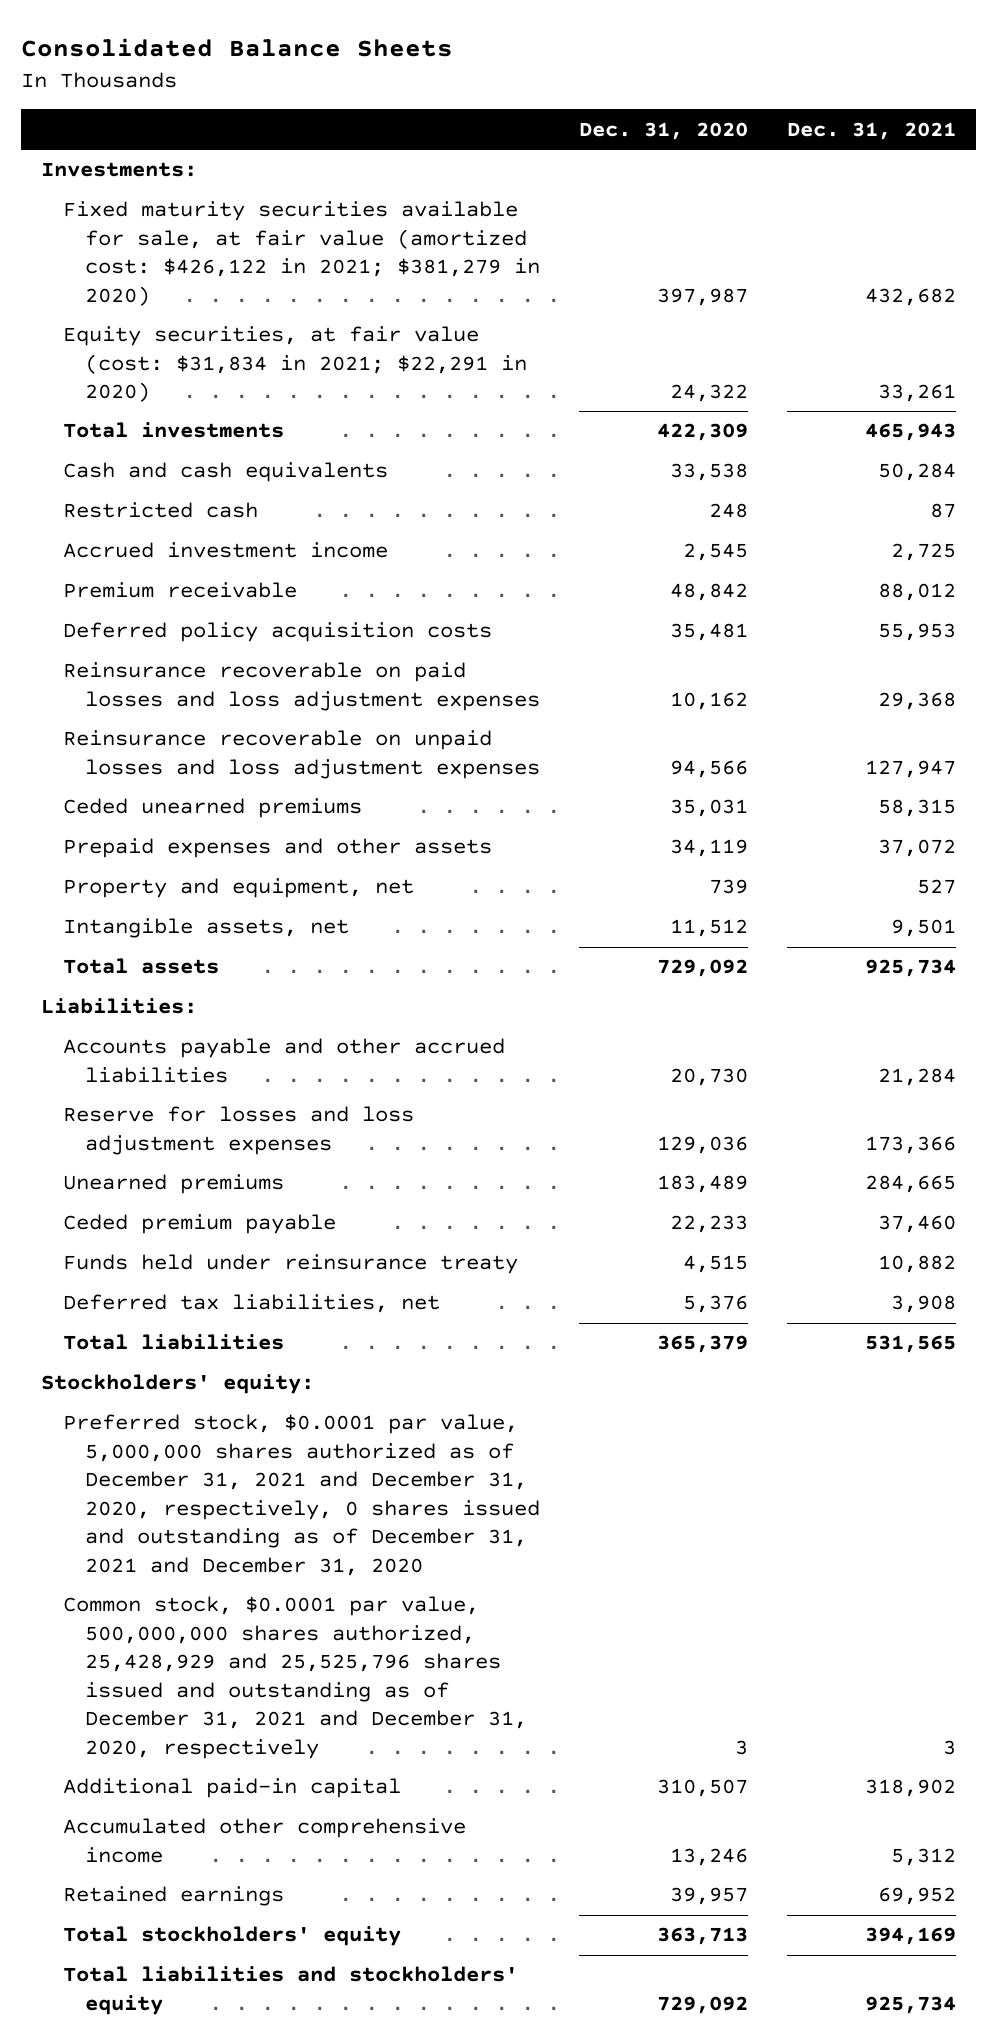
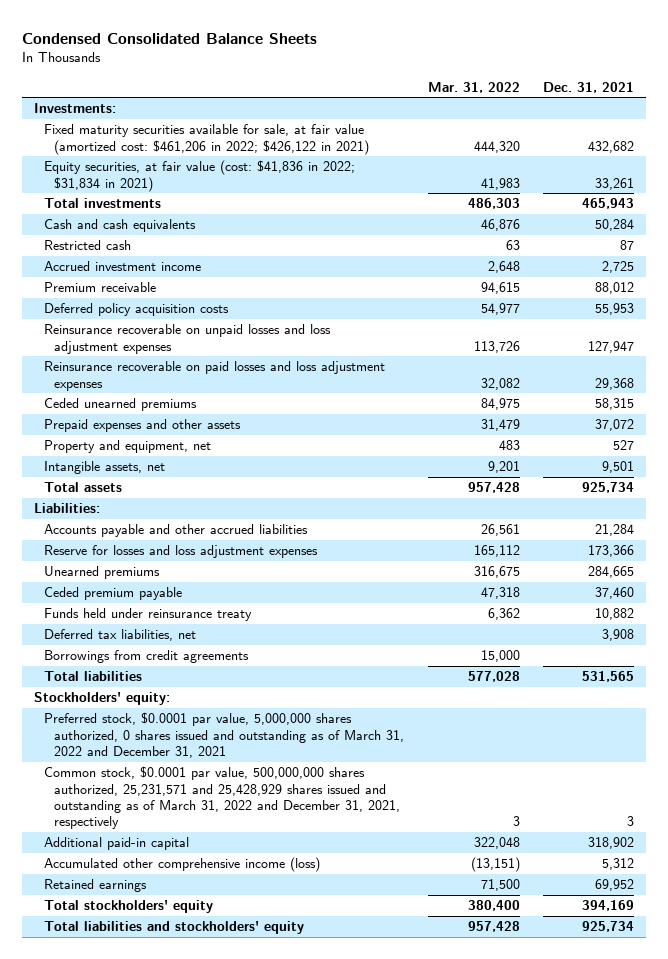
- Consolidated Balance Sheets
+ Condensed Consolidated Balance Sheets
- | Dec. 31, 2020 | Dec. 31, 2021
+ | Mar. 31, 2022 | Dec. 31, 2021
- Fixed maturity securities available for sale, at fair value (amortized cost: $426,122 in 2021; $381,279 in 2020) | 397,987 | 432,682
- Equity securities, at fair value (cost: $31,834 in 2021; $22,291 in 2020) | 24,322 | 33,261
+ Fixed maturity securities available for sale, at fair value (amortized cost: $461,206 in 2022; $426,122 in 2021) | 444,320 | 432,682
+ Equity securities, at fair value (cost: $41,836 in 2022; $31,834 in 2021) | 41,983 | 33,261
moved down: Reinsurance recoverable on paid losses and loss adjustment expenses | 32,082 | 29,368
+ Borrowings from credit agreements | 15,000 |
- Preferred stock, $0.0001 par value, 5,000,000 shares authorized as of December 31, 2021 and December 31, 2020, respectively, 0 shares issued and outstanding as of December 31, 2021 and December 31, 2020
- Common stock, $0.0001 par value, 500,000,000 shares authorized, 25,428,929 and 25,525,796 shares issued and outstanding as of December 31, 2021 and December 31, 2020, respectively | 3 | 3
+ Preferred stock, $0.0001 par value, 5,000,000 shares authorized, 0 shares issued and outstanding as of March 31, 2022 and December 31, 2021
+ Common stock, $0.0001 par value, 500,000,000 shares authorized, 25,231,571 and 25,428,929 shares issued and outstanding as of March 31, 2022 and December 31, 2021, respectively | 3 | 3
- Accumulated other comprehensive income | 13,246 | 5,312
+ Accumulated other comprehensive income (loss) | (13,151) | 5,312

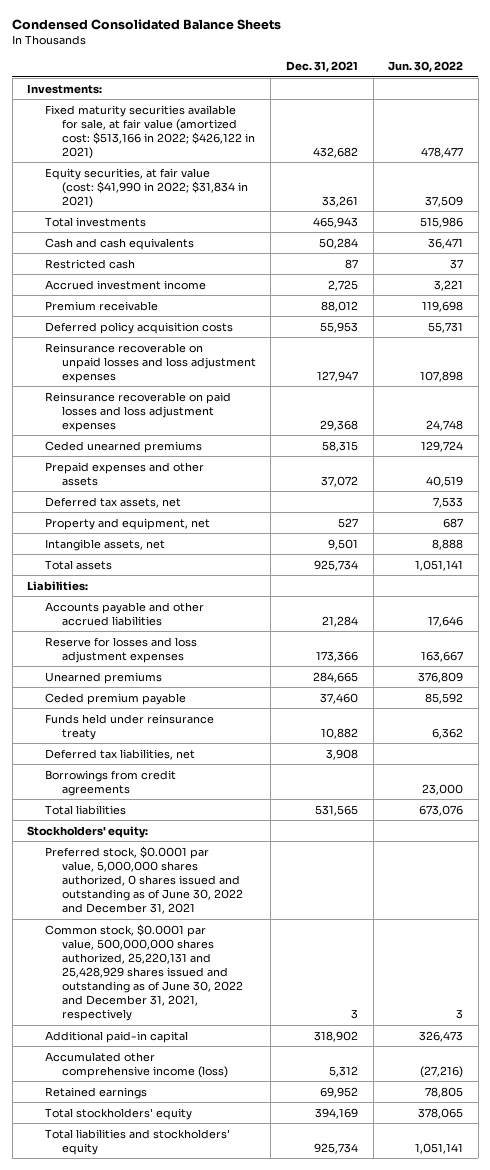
- | Mar. 31, 2022 | Dec. 31, 2021
+ | Dec. 31, 2021 | Jun. 30, 2022
- Fixed maturity securities available for sale, at fair value (amortized cost: $461,206 in 2022; $426,122 in 2021) | 444,320 | 432,682
- Equity securities, at fair value (cost: $41,836 in 2022; $31,834 in 2021) | 41,983 | 33,261
+ Fixed maturity securities available for sale, at fair value (amortized cost: $513,166 in 2022; $426,122 in 2021) | 432,682 | 478,477
+ Equity securities, at fair value (cost: $41,990 in 2022; $31,834 in 2021) | 33,261 | 37,509
+ Deferred tax assets, net | | 7,533
- Preferred stock, $0.0001 par value, 5,000,000 shares authorized, 0 shares issued and outstanding as of March 31, 2022 and December 31, 2021
- Common stock, $0.0001 par value, 500,000,000 shares authorized, 25,231,571 and 25,428,929 shares issued and outstanding as of March 31, 2022 and December 31, 2021, respectively | 3 | 3
+ Preferred stock, $0.0001 par value, 5,000,000 shares authorized, 0 shares issued and outstanding as of June 30, 2022 and December 31, 2021
+ Common stock, $0.0001 par value, 500,000,000 shares authorized, 25,220,131 and 25,428,929 shares issued and outstanding as of June 30, 2022 and December 31, 2021, respectively | 3 | 3

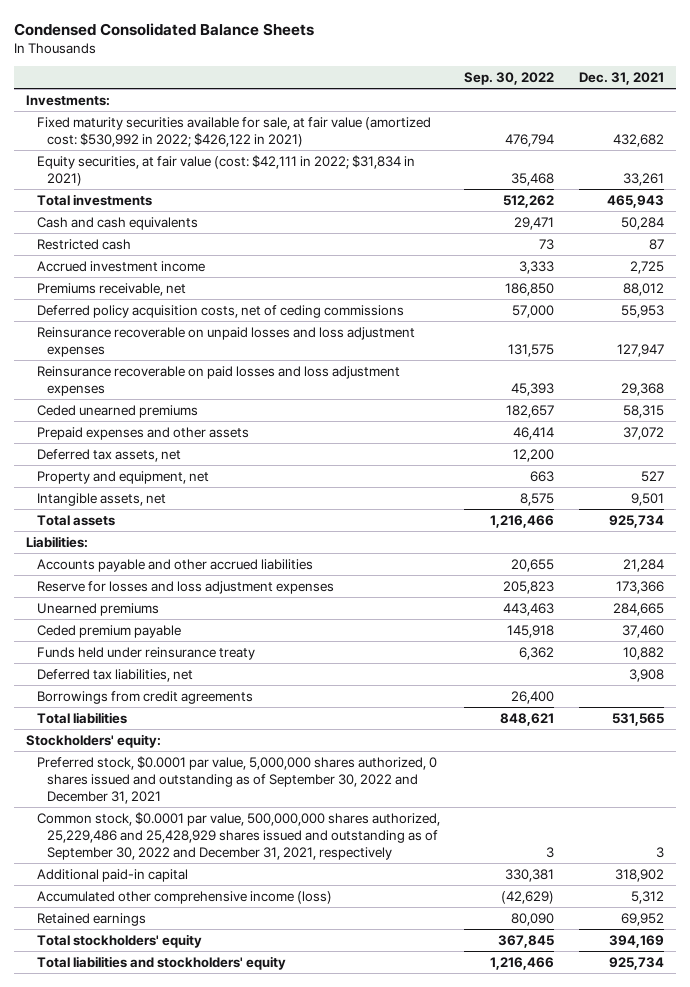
- | Dec. 31, 2021 | Jun. 30, 2022
+ | Sep. 30, 2022 | Dec. 31, 2021
- Fixed maturity securities available for sale, at fair value (amortized cost: $513,166 in 2022; $426,122 in 2021) | 432,682 | 478,477
- Equity securities, at fair value (cost: $41,990 in 2022; $31,834 in 2021) | 33,261 | 37,509
+ Fixed maturity securities available for sale, at fair value (amortized cost: $530,992 in 2022; $426,122 in 2021) | 476,794 | 432,682
+ Equity securities, at fair value (cost: $42,111 in 2022; $31,834 in 2021) | 35,468 | 33,261
- Premium receivable | 88,012 | 119,698
- Deferred policy acquisition costs | 55,953 | 55,731
+ Premiums receivable, net | 186,850 | 88,012
+ Deferred policy acquisition costs, net of ceding commissions | 57,000 | 55,953
- Preferred stock, $0.0001 par value, 5,000,000 shares authorized, 0 shares issued and outstanding as of June 30, 2022 and December 31, 2021
- Common stock, $0.0001 par value, 500,000,000 shares authorized, 25,220,131 and 25,428,929 shares issued and outstanding as of June 30, 2022 and December 31, 2021, respectively | 3 | 3
+ Preferred stock, $0.0001 par value, 5,000,000 shares authorized, 0 shares issued and outstanding as of September 30, 2022 and December 31, 2021
+ Common stock, $0.0001 par value, 500,000,000 shares authorized, 25,229,486 and 25,428,929 shares issued and outstanding as of September 30, 2022 and December 31, 2021, respectively | 3 | 3

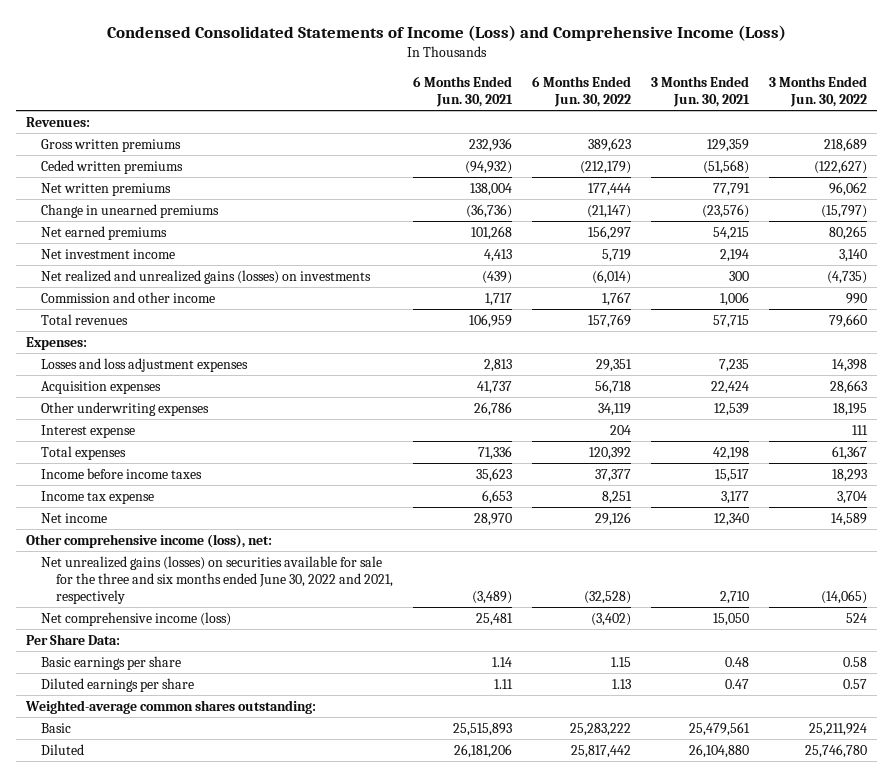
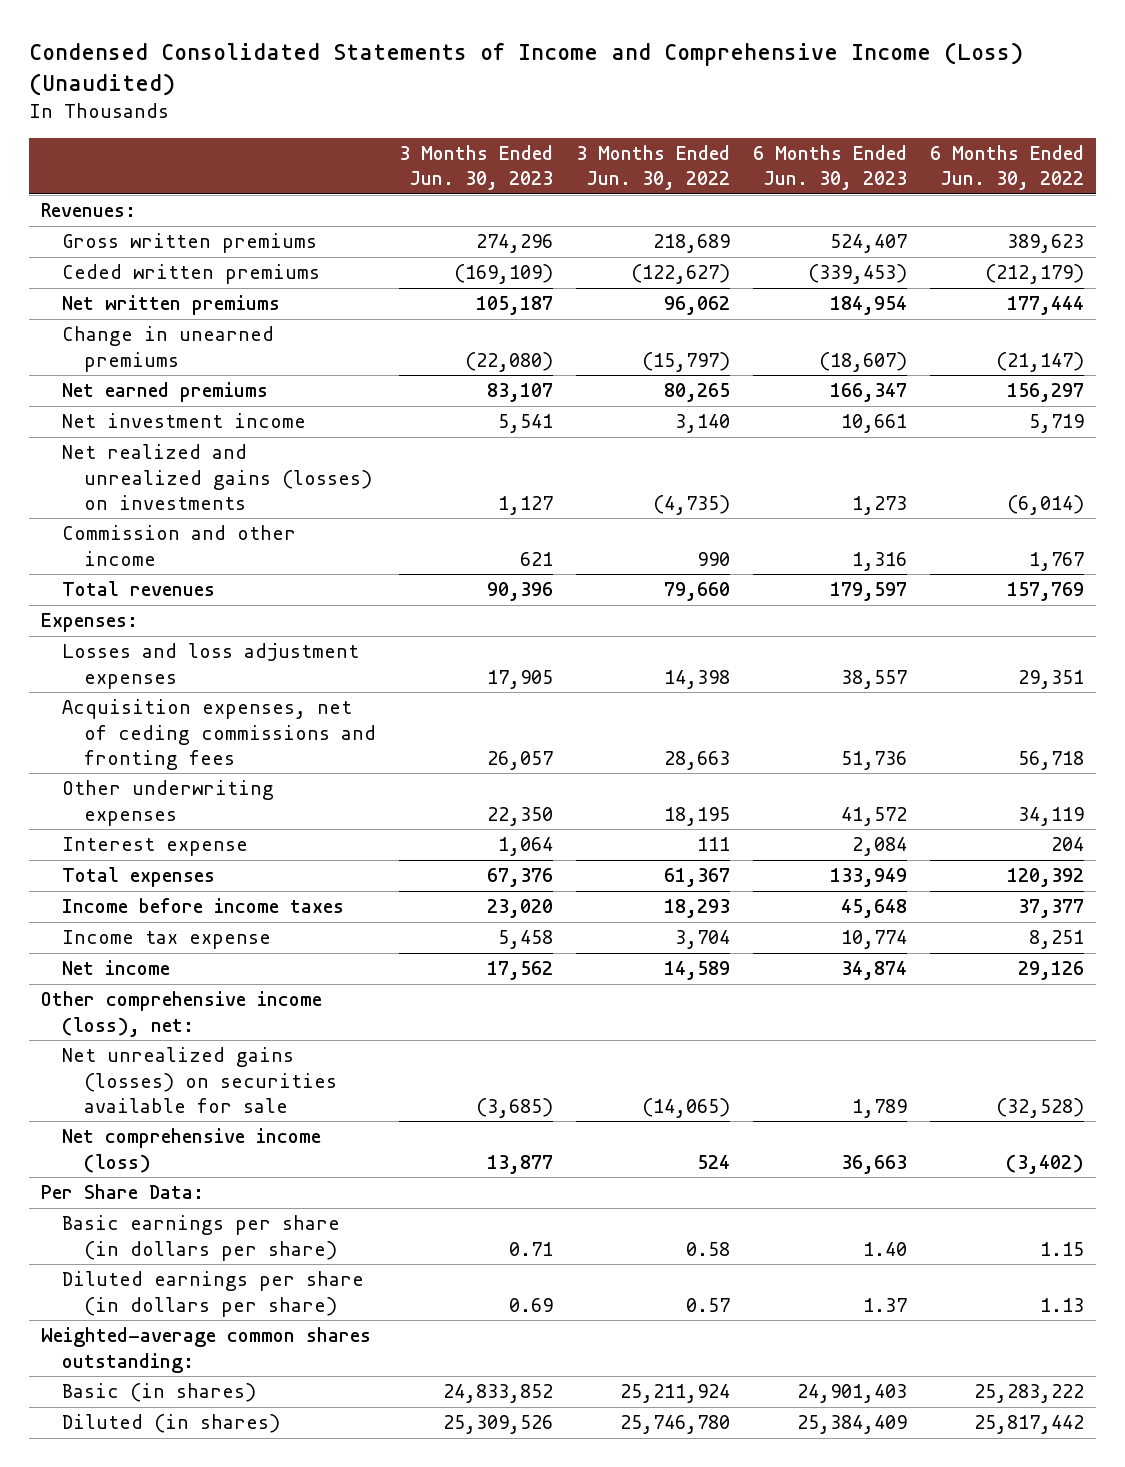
- Condensed Consolidated Statements of Income (Loss) and Comprehensive Income (Loss)
+ Condensed Consolidated Statements of Income and Comprehensive Income (Loss) (Unaudited)
- | 6 Months Ended Jun. 30, 2021 | 6 Months Ended Jun. 30, 2022 | 3 Months Ended Jun. 30, 2021 | 3 Months Ended Jun. 30, 2022
+ | 3 Months Ended Jun. 30, 2023 | 3 Months Ended Jun. 30, 2022 | 6 Months Ended Jun. 30, 2023 | 6 Months Ended Jun. 30, 2022
- Acquisition expenses | 41,737 | 56,718 | 22,424 | 28,663
+ Acquisition expenses, net of ceding commissions and fronting fees | 26,057 | 28,663 | 51,736 | 56,718
- Net unrealized gains (losses) on securities available for sale for the three and six months ended June 30, 2022 and 2021, respectively | (3,489) | (32,528) | 2,710 | (14,065)
+ Net unrealized gains (losses) on securities available for sale | (3,685) | (14,065) | 1,789 | (32,528)
- Basic earnings per share | 1.14 | 1.15 | 0.48 | 0.58
- Diluted earnings per share | 1.11 | 1.13 | 0.47 | 0.57
+ Basic earnings per share (in dollars per share) | 0.71 | 0.58 | 1.40 | 1.15
+ Diluted earnings per share (in dollars per share) | 0.69 | 0.57 | 1.37 | 1.13
- Basic | 25,515,893 | 25,283,222 | 25,479,561 | 25,211,924
- Diluted | 26,181,206 | 25,817,442 | 26,104,880 | 25,746,780
+ Basic (in shares) | 24,833,852 | 25,211,924 | 24,901,403 | 25,283,222
+ Diluted (in shares) | 25,309,526 | 25,746,780 | 25,384,409 | 25,817,442

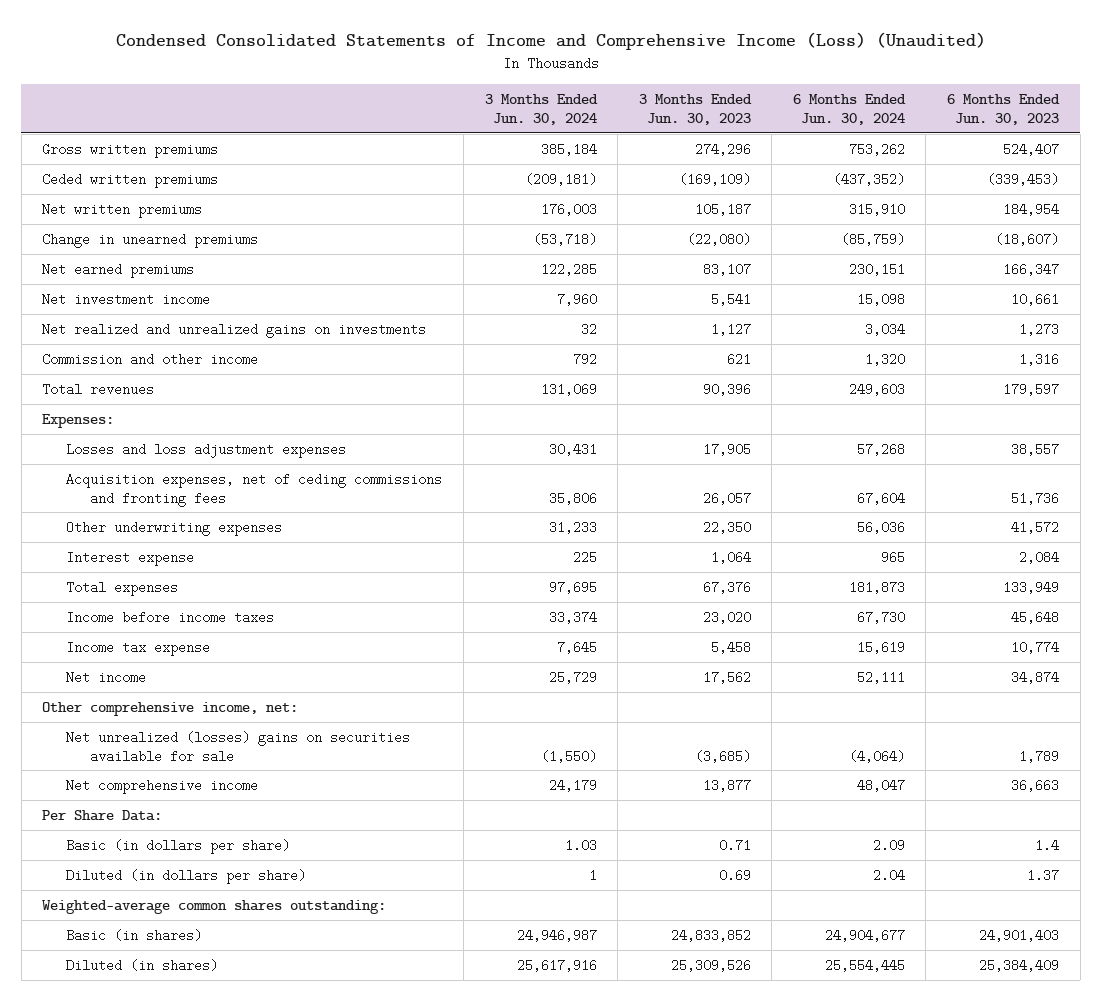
- | 3 Months Ended Jun. 30, 2023 | 3 Months Ended Jun. 30, 2022 | 6 Months Ended Jun. 30, 2023 | 6 Months Ended Jun. 30, 2022
+ | 3 Months Ended Jun. 30, 2024 | 3 Months Ended Jun. 30, 2023 | 6 Months Ended Jun. 30, 2024 | 6 Months Ended Jun. 30, 2023
- Revenues:
- Net realized and unrealized gains (losses) on investments | 1,127 | (4,735) | 1,273 | (6,014)
+ Net realized and unrealized gains on investments | 32 | 1,127 | 3,034 | 1,273
- Other comprehensive income (loss), net:
- Net unrealized gains (losses) on securities available for sale | (3,685) | (14,065) | 1,789 | (32,528)
- Net comprehensive income (loss) | 13,877 | 524 | 36,663 | (3,402)
+ Other comprehensive income, net:
+ Net unrealized (losses) gains on securities available for sale | (1,550) | (3,685) | (4,064) | 1,789
+ Net comprehensive income | 24,179 | 13,877 | 48,047 | 36,663
- Basic earnings per share (in dollars per share) | 0.71 | 0.58 | 1.40 | 1.15
- Diluted earnings per share (in dollars per share) | 0.69 | 0.57 | 1.37 | 1.13
+ Basic (in dollars per share) | 1.03 | 0.71 | 2.09 | 1.4
+ Diluted (in dollars per share) | 1 | 0.69 | 2.04 | 1.37

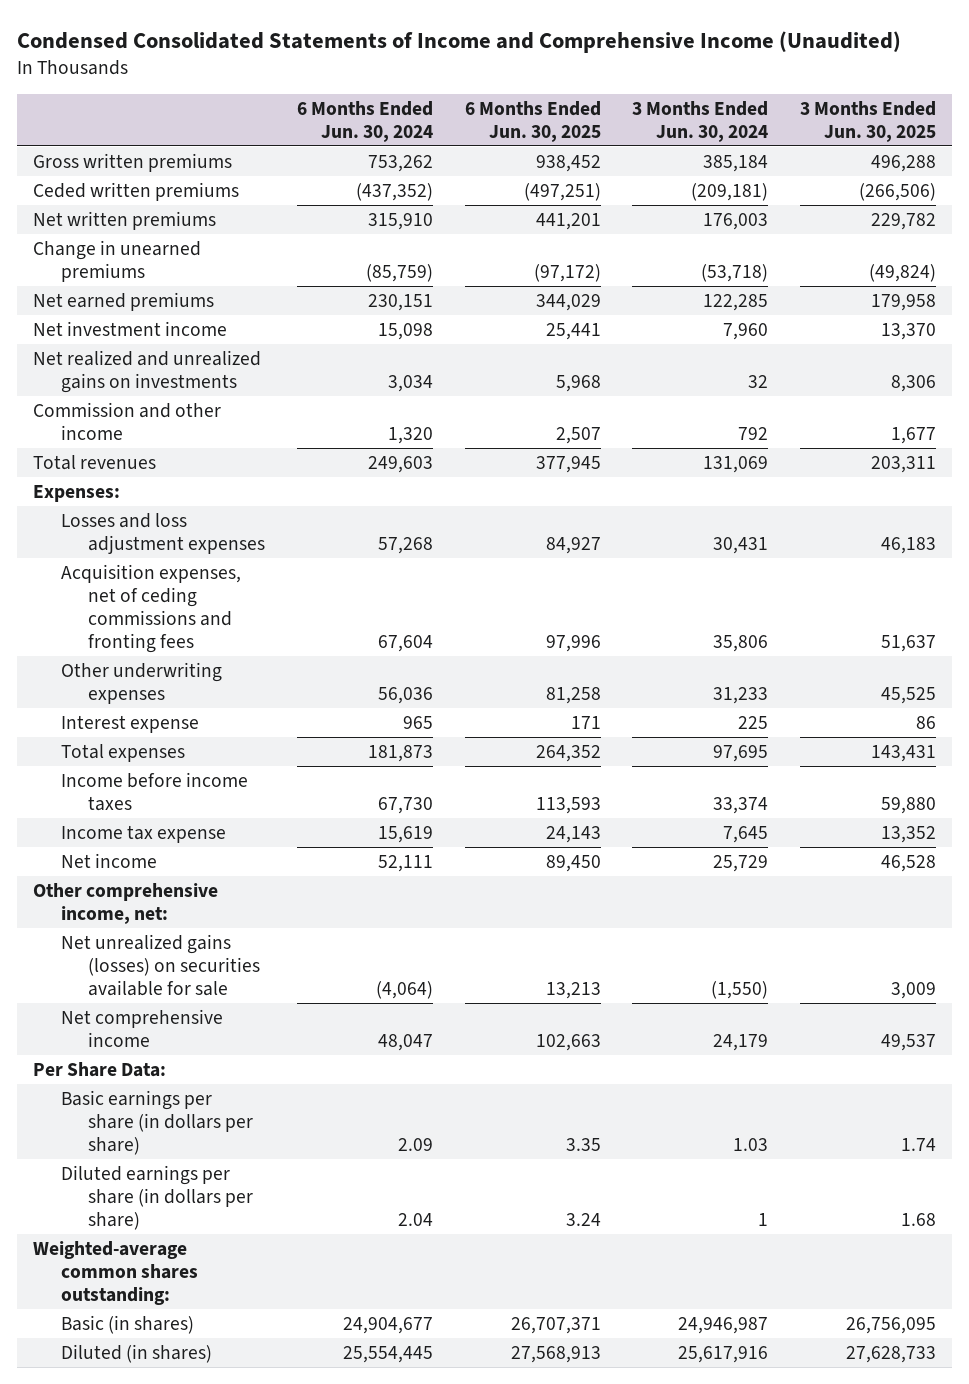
- Condensed Consolidated Statements of Income and Comprehensive Income (Loss) (Unaudited)
+ Condensed Consolidated Statements of Income and Comprehensive Income (Unaudited)
- | 3 Months Ended Jun. 30, 2024 | 3 Months Ended Jun. 30, 2023 | 6 Months Ended Jun. 30, 2024 | 6 Months Ended Jun. 30, 2023
+ | 6 Months Ended Jun. 30, 2024 | 6 Months Ended Jun. 30, 2025 | 3 Months Ended Jun. 30, 2024 | 3 Months Ended Jun. 30, 2025
- Net unrealized (losses) gains on securities available for sale | (1,550) | (3,685) | (4,064) | 1,789
+ Net unrealized gains (losses) on securities available for sale | (4,064) | 13,213 | (1,550) | 3,009
- Basic (in dollars per share) | 1.03 | 0.71 | 2.09 | 1.4
- Diluted (in dollars per share) | 1 | 0.69 | 2.04 | 1.37
+ Basic earnings per share (in dollars per share) | 2.09 | 3.35 | 1.03 | 1.74
+ Diluted earnings per share (in dollars per share) | 2.04 | 3.24 | 1 | 1.68

